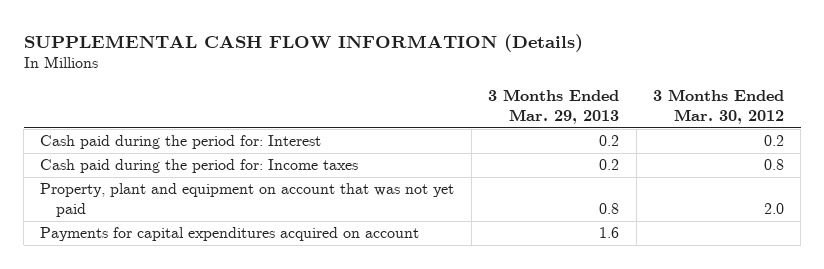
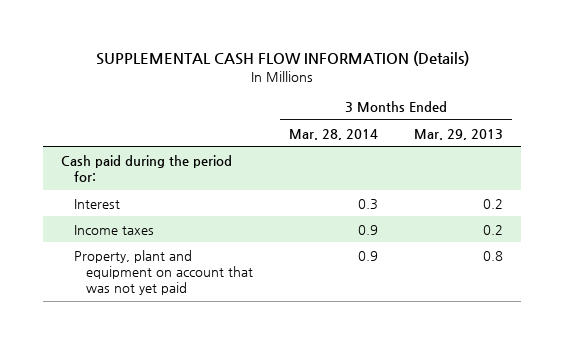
- | 3 Months Ended Mar. 29, 2013 | 3 Months Ended Mar. 30, 2012
+ | 3 Months Ended Mar. 28, 2014 | 3 Months Ended Mar. 29, 2013
- Cash paid during the period for: Interest | 0.2 | 0.2
- Cash paid during the period for: Income taxes | 0.2 | 0.8
+ Cash paid during the period for:
+ Interest | 0.3 | 0.2
+ Income taxes | 0.9 | 0.2
- Payments for capital expenditures acquired on account | 1.6 |

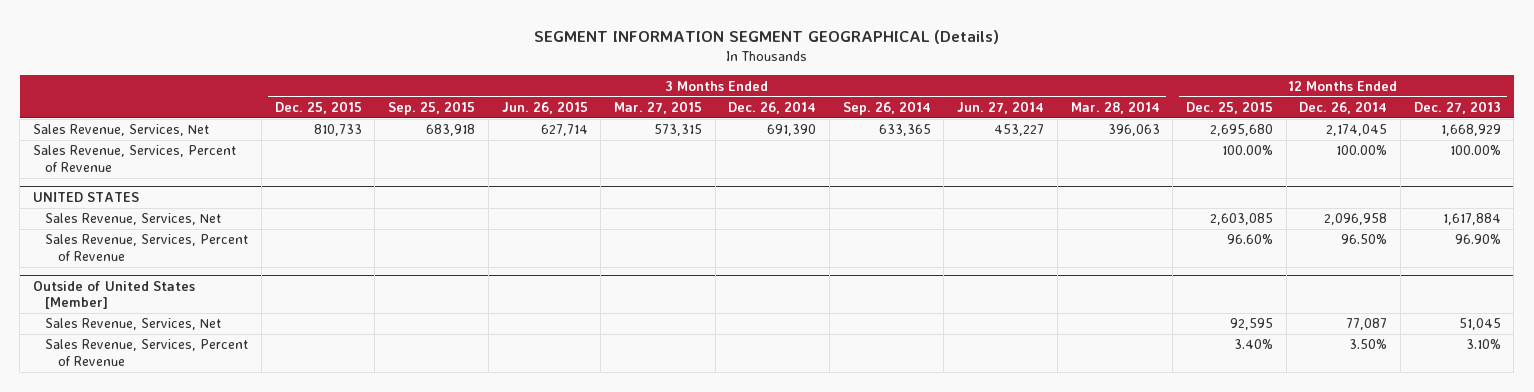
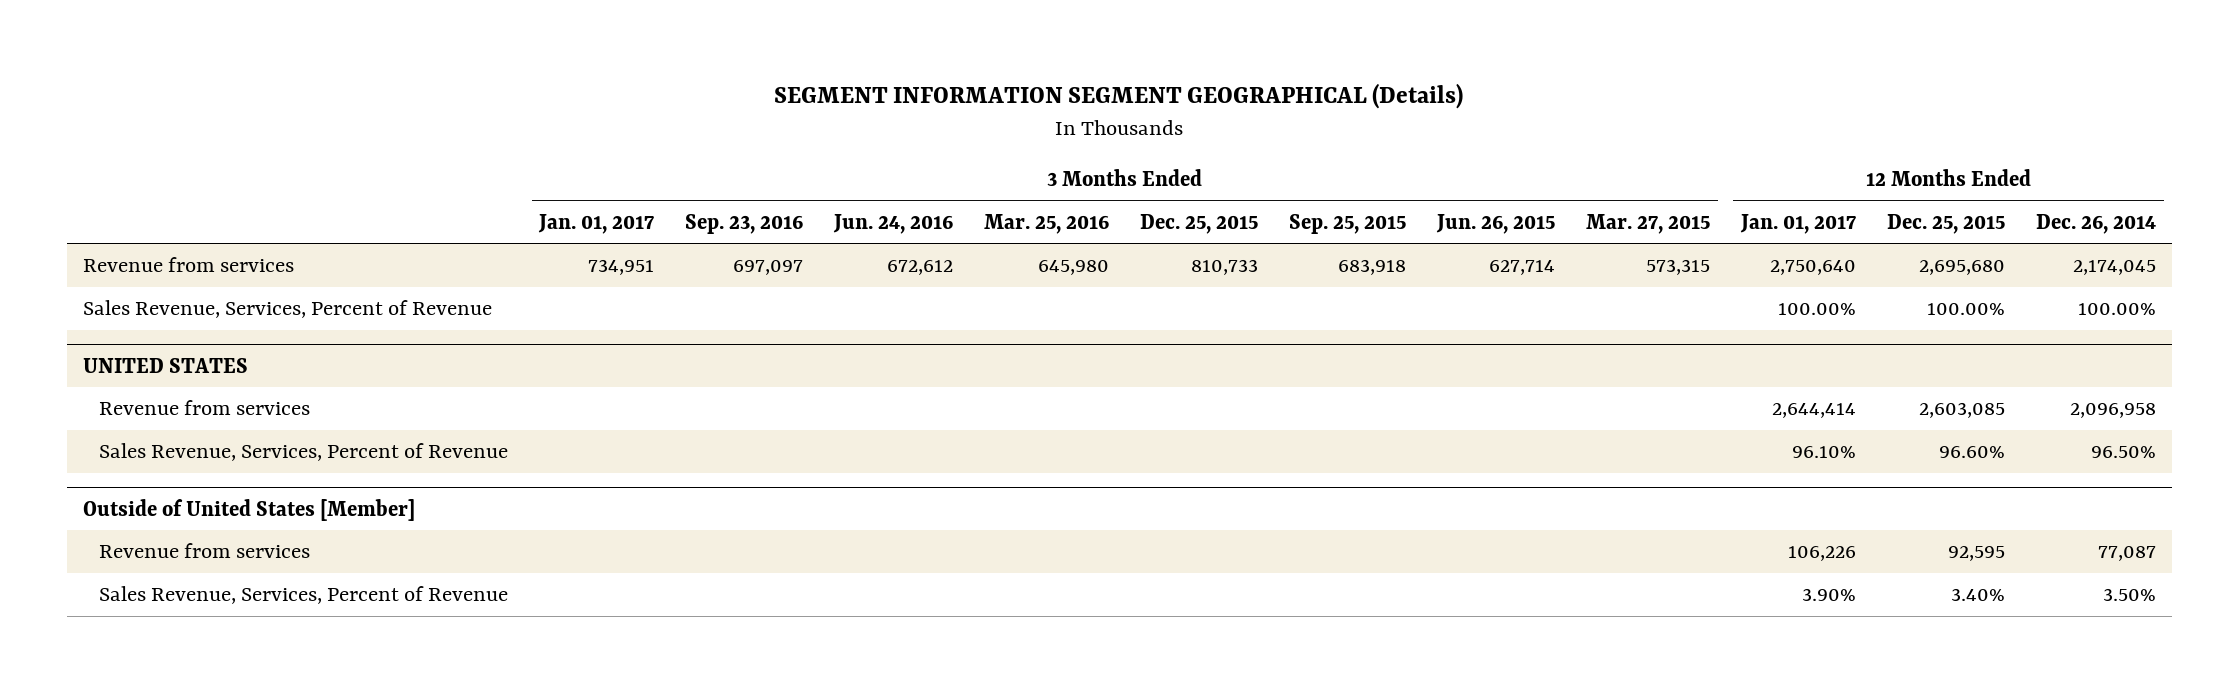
- | 3 Months Ended Dec. 25, 2015 | 3 Months Ended Sep. 25, 2015 | 3 Months Ended Jun. 26, 2015 | 3 Months Ended Mar. 27, 2015 | 3 Months Ended Dec. 26, 2014 | 3 Months Ended Sep. 26, 2014 | 3 Months Ended Jun. 27, 2014 | 3 Months Ended Mar. 28, 2014 | 12 Months Ended Dec. 25, 2015 | 12 Months Ended Dec. 26, 2014 | 12 Months Ended Dec. 27, 2013
+ | 3 Months Ended Jan. 01, 2017 | 3 Months Ended Sep. 23, 2016 | 3 Months Ended Jun. 24, 2016 | 3 Months Ended Mar. 25, 2016 | 3 Months Ended Dec. 25, 2015 | 3 Months Ended Sep. 25, 2015 | 3 Months Ended Jun. 26, 2015 | 3 Months Ended Mar. 27, 2015 | 12 Months Ended Jan. 01, 2017 | 12 Months Ended Dec. 25, 2015 | 12 Months Ended Dec. 26, 2014
- Sales Revenue, Services, Net | 810,733 | 683,918 | 627,714 | 573,315 | 691,390 | 633,365 | 453,227 | 396,063 | 2,695,680 | 2,174,045 | 1,668,929
+ Revenue from services | 734,951 | 697,097 | 672,612 | 645,980 | 810,733 | 683,918 | 627,714 | 573,315 | 2,750,640 | 2,695,680 | 2,174,045
@ UNITED STATES
- Sales Revenue, Services, Net | | | | | | | | | 2,603,085 | 2,096,958 | 1,617,884
+ Revenue from services | | | | | | | | | 2,644,414 | 2,603,085 | 2,096,958
@ Outside of United States [Member]
- Sales Revenue, Services, Net | | | | | | | | | 92,595 | 77,087 | 51,045
+ Revenue from services | | | | | | | | | 106,226 | 92,595 | 77,087

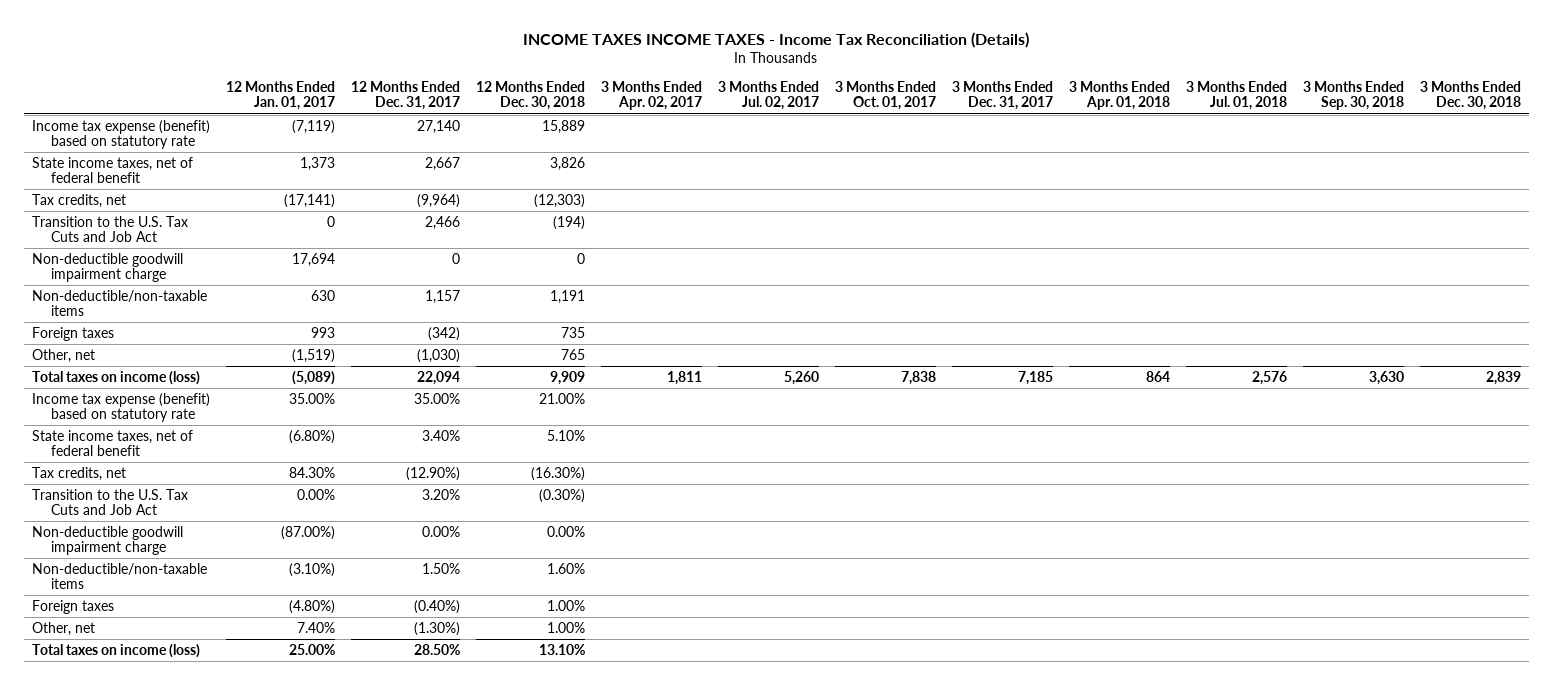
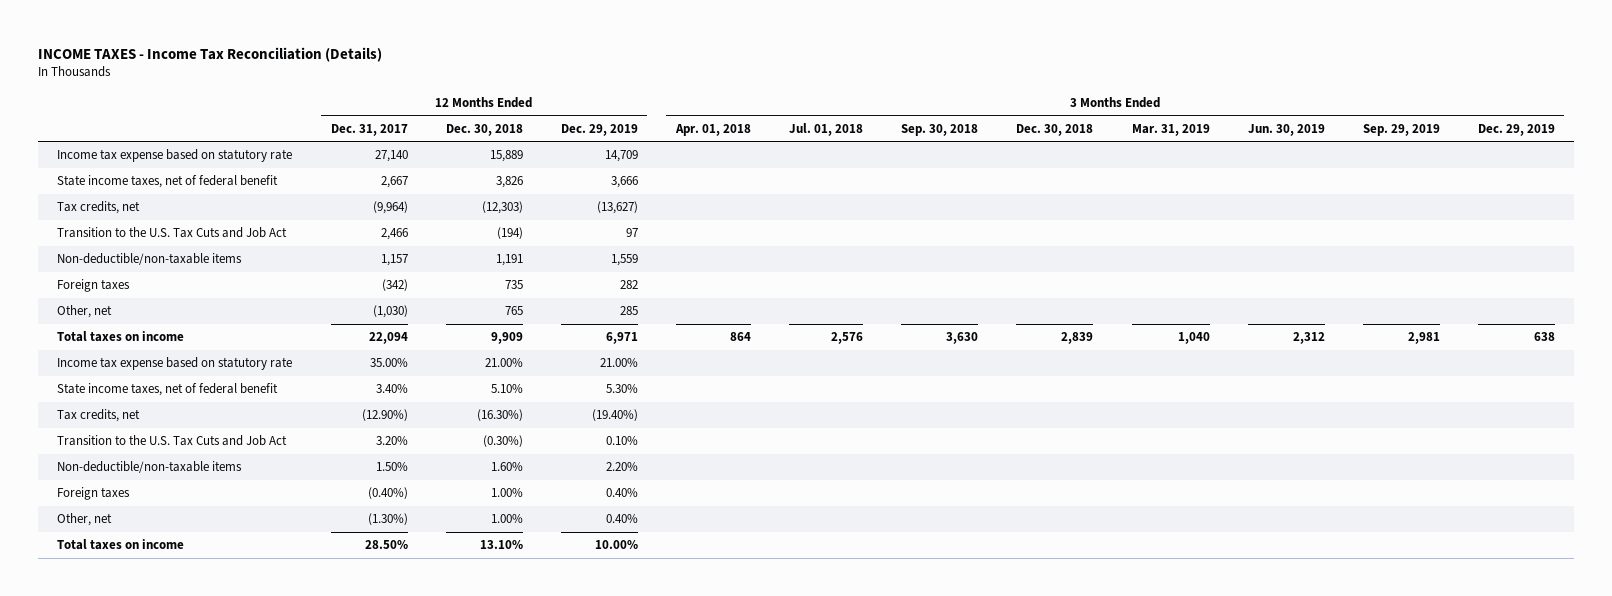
- INCOME TAXES INCOME TAXES - Income Tax Reconciliation (Details)
+ INCOME TAXES - Income Tax Reconciliation (Details)
- | 12 Months Ended Jan. 01, 2017 | 12 Months Ended Dec. 31, 2017 | 12 Months Ended Dec. 30, 2018 | 3 Months Ended Apr. 02, 2017 | 3 Months Ended Jul. 02, 2017 | 3 Months Ended Oct. 01, 2017 | 3 Months Ended Dec. 31, 2017 | 3 Months Ended Apr. 01, 2018 | 3 Months Ended Jul. 01, 2018 | 3 Months Ended Sep. 30, 2018 | 3 Months Ended Dec. 30, 2018
+ | 12 Months Ended Dec. 31, 2017 | 12 Months Ended Dec. 30, 2018 | 12 Months Ended Dec. 29, 2019 | 3 Months Ended Apr. 01, 2018 | 3 Months Ended Jul. 01, 2018 | 3 Months Ended Sep. 30, 2018 | 3 Months Ended Dec. 30, 2018 | 3 Months Ended Mar. 31, 2019 | 3 Months Ended Jun. 30, 2019 | 3 Months Ended Sep. 29, 2019 | 3 Months Ended Dec. 29, 2019
- Income tax expense (benefit) based on statutory rate | (7,119) | 27,140 | 15,889 | | | | | | | |
+ Income tax expense based on statutory rate | 27,140 | 15,889 | 14,709 | | | | | | | |
- Non-deductible goodwill impairment charge | 17,694 | 0 | 0 | | | | | | | |
- Total taxes on income (loss) | (5,089) | 22,094 | 9,909 | 1,811 | 5,260 | 7,838 | 7,185 | 864 | 2,576 | 3,630 | 2,839
- Income tax expense (benefit) based on statutory rate | 35.00% | 35.00% | 21.00% | | | | | | | |
+ Total taxes on income | 22,094 | 9,909 | 6,971 | 864 | 2,576 | 3,630 | 2,839 | 1,040 | 2,312 | 2,981 | 638
+ Income tax expense based on statutory rate | 35.00% | 21.00% | 21.00% | | | | | | | |
- Non-deductible goodwill impairment charge | (87.00%) | 0.00% | 0.00% | | | | | | | |
- Total taxes on income (loss) | 25.00% | 28.50% | 13.10% | | | | | | | |
+ Total taxes on income | 28.50% | 13.10% | 10.00% | | | | | | | |

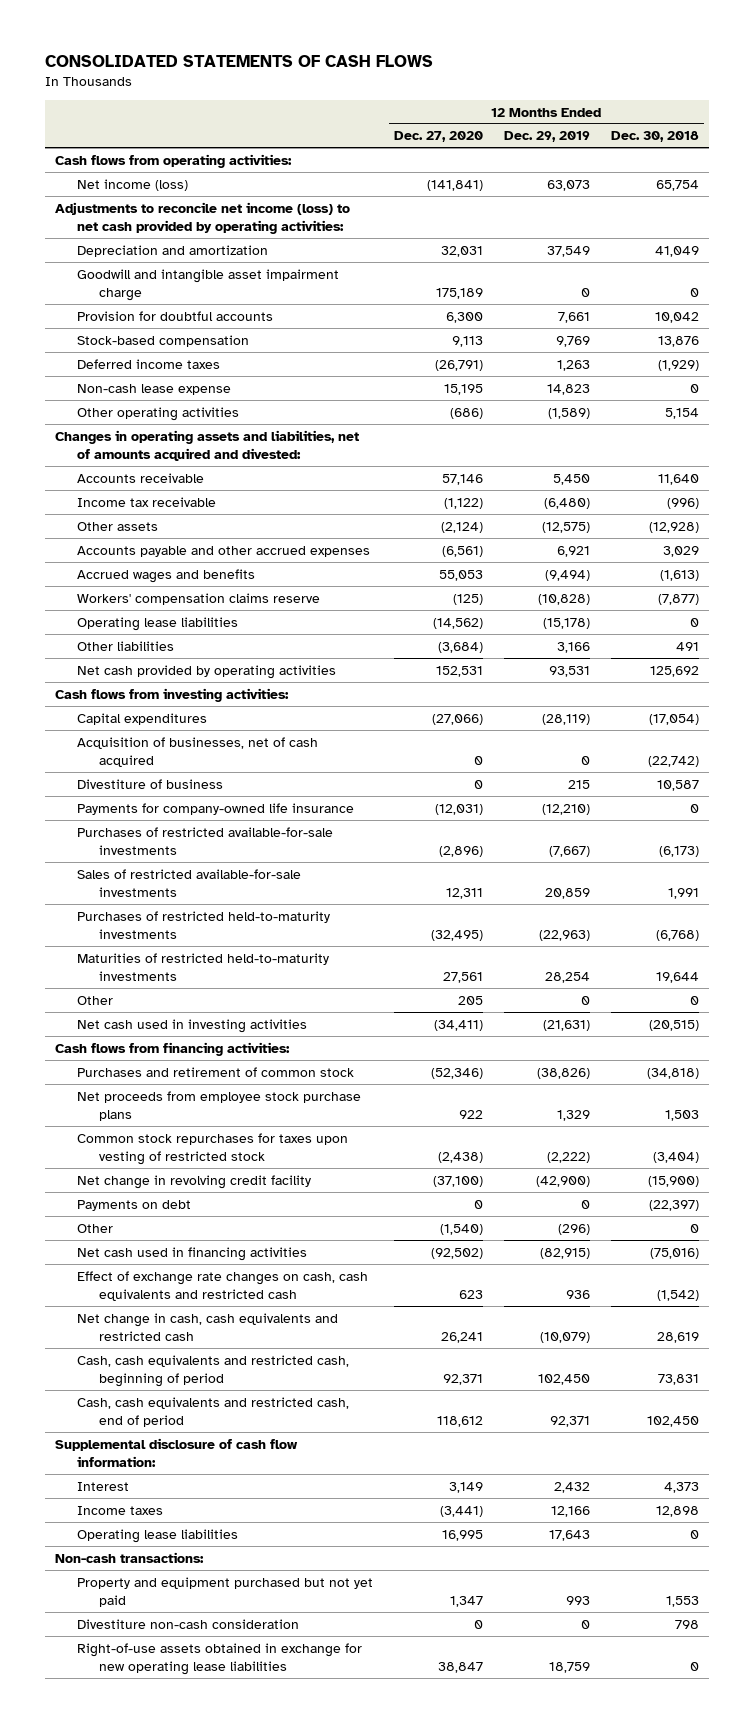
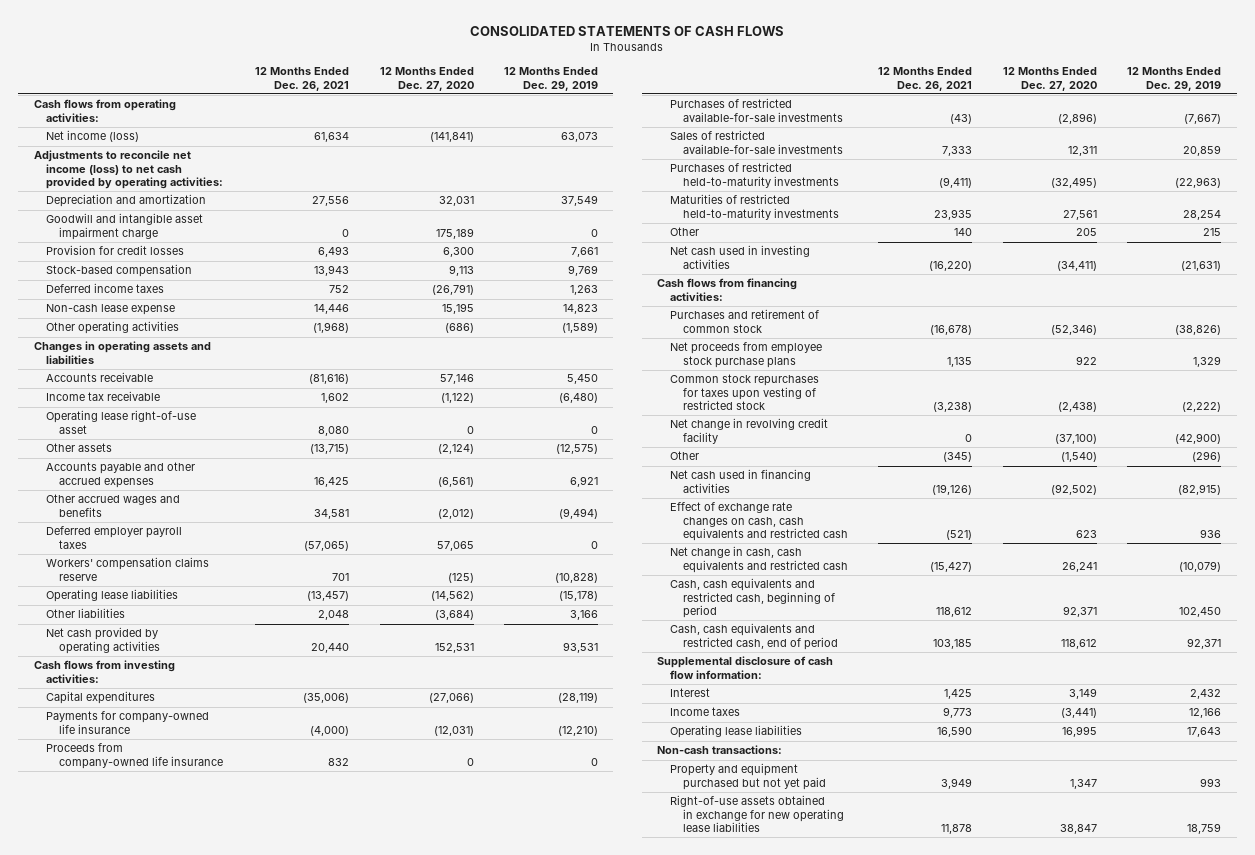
- | 12 Months Ended Dec. 27, 2020 | 12 Months Ended Dec. 29, 2019 | 12 Months Ended Dec. 30, 2018
+ | 12 Months Ended Dec. 26, 2021 | 12 Months Ended Dec. 27, 2020 | 12 Months Ended Dec. 29, 2019
- Provision for doubtful accounts | 6,300 | 7,661 | 10,042
+ Provision for credit losses | 6,493 | 6,300 | 7,661
- Changes in operating assets and liabilities, net of amounts acquired and divested:
+ Changes in operating assets and liabilities
+ Operating lease right-of-use asset | 8,080 | 0 | 0
- Accrued wages and benefits | 55,053 | (9,494) | (1,613)
+ Other accrued wages and benefits | 34,581 | (2,012) | (9,494)
+ Deferred employer payroll taxes | (57,065) | 57,065 | 0
- Acquisition of businesses, net of cash acquired | 0 | 0 | (22,742)
- Divestiture of business | 0 | 215 | 10,587
+ Proceeds from company-owned life insurance | 832 | 0 | 0
- Other | 205 | 0 | 0
+ Other | 140 | 205 | 215
- Payments on debt | 0 | 0 | (22,397)
- Divestiture non-cash consideration | 0 | 0 | 798

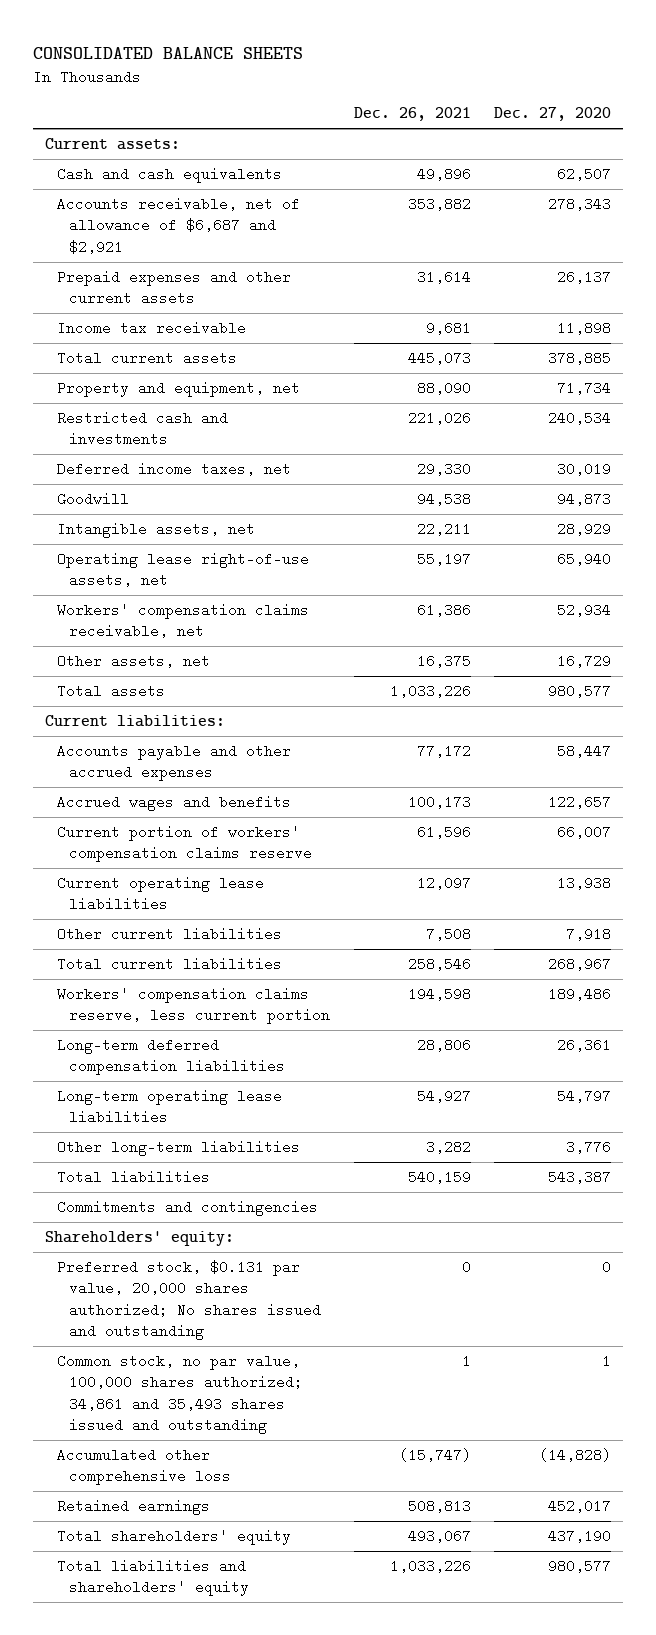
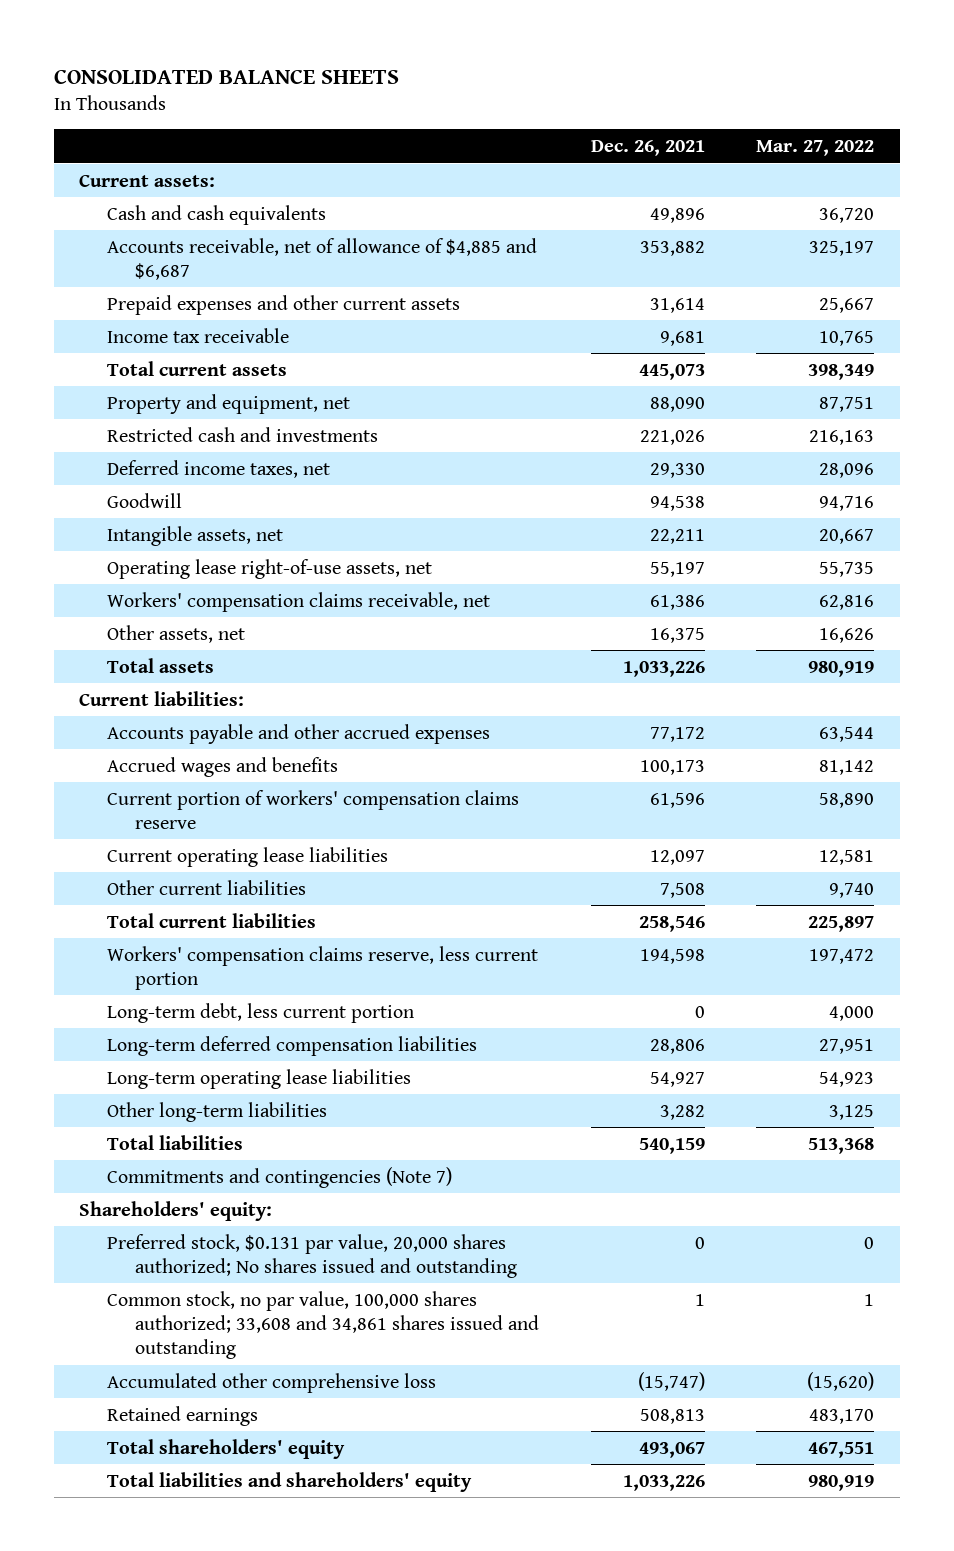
- | Dec. 26, 2021 | Dec. 27, 2020
+ | Dec. 26, 2021 | Mar. 27, 2022
- Accounts receivable, net of allowance of $6,687 and $2,921 | 353,882 | 278,343
+ Accounts receivable, net of allowance of $4,885 and $6,687 | 353,882 | 325,197
+ Long-term debt, less current portion | 0 | 4,000
- Commitments and contingencies
+ Commitments and contingencies (Note 7)
- Common stock, no par value, 100,000 shares authorized; 34,861 and 35,493 shares issued and outstanding | 1 | 1
+ Common stock, no par value, 100,000 shares authorized; 33,608 and 34,861 shares issued and outstanding | 1 | 1

